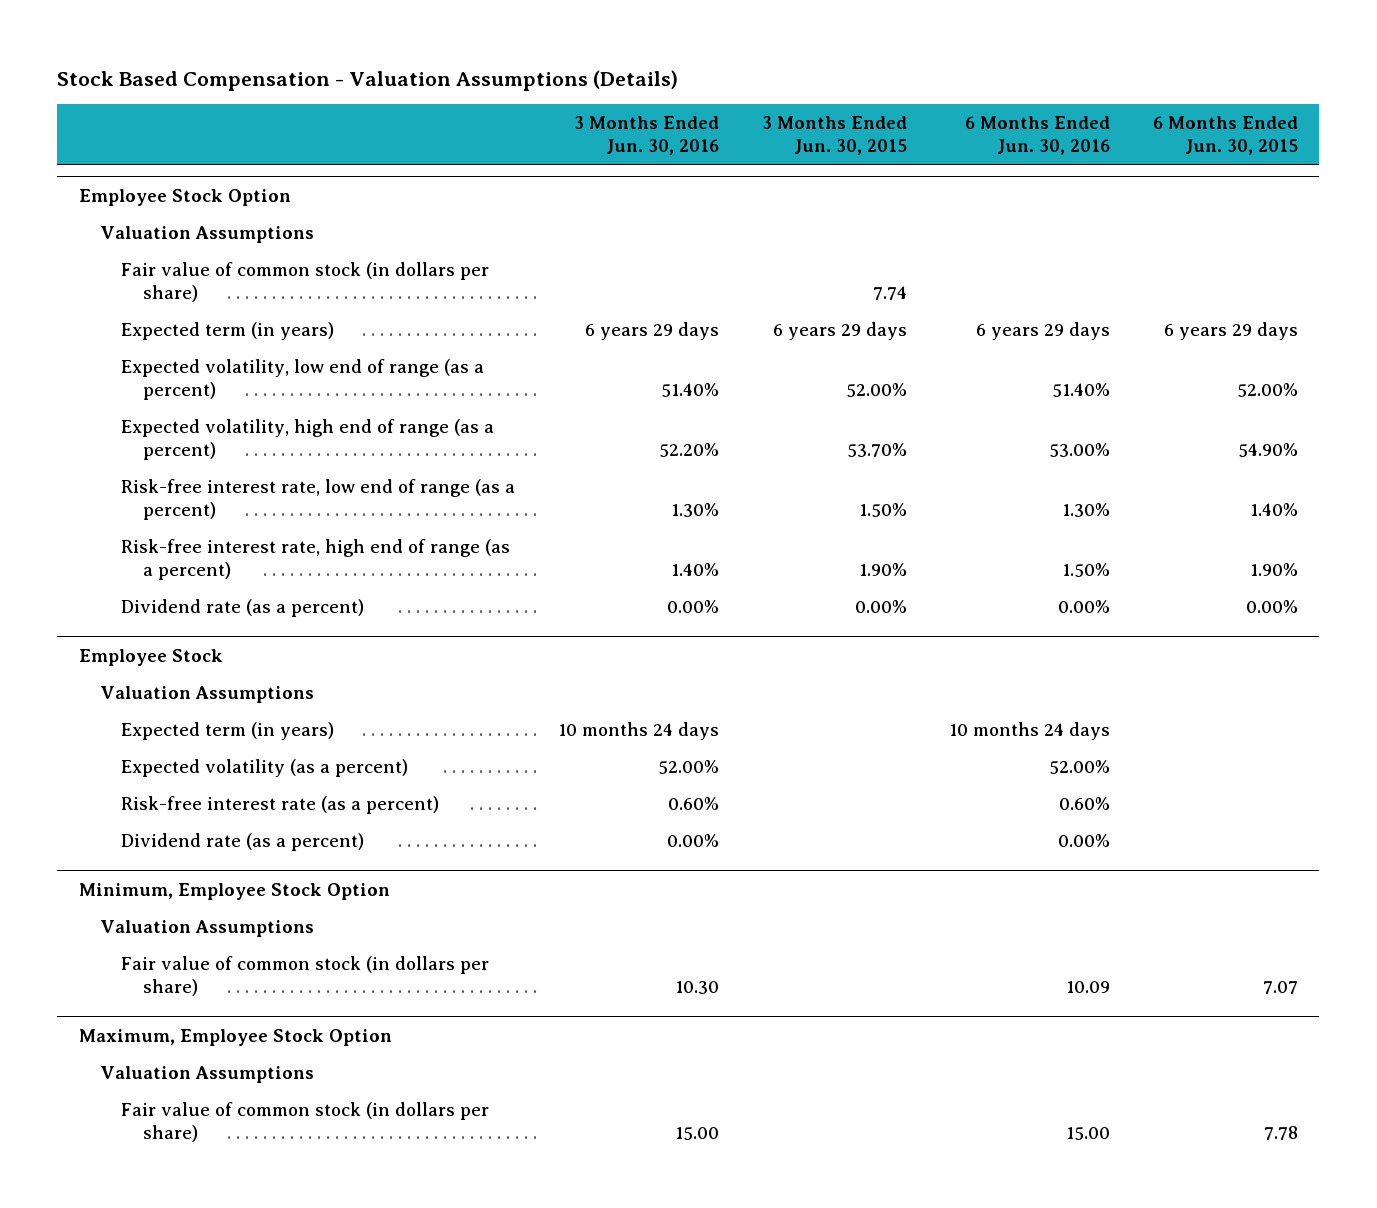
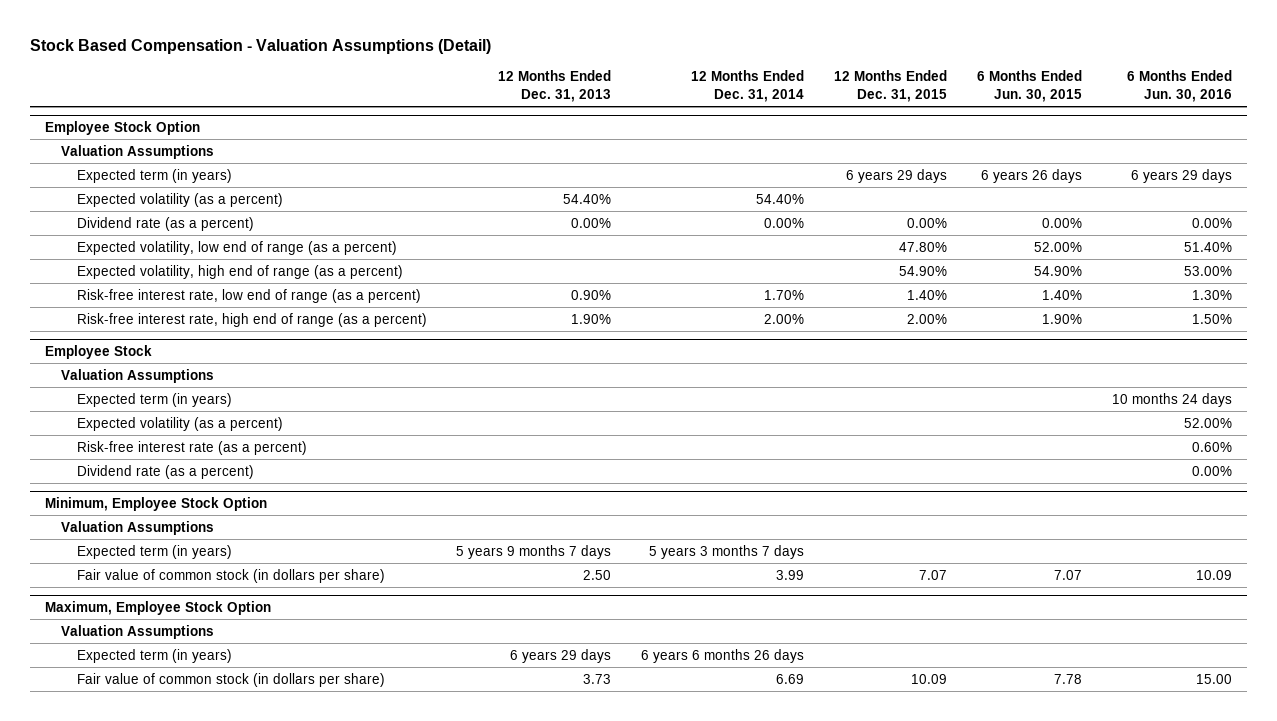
- Stock Based Compensation - Valuation Assumptions (Details)
+ Stock Based Compensation - Valuation Assumptions (Detail)
- | 3 Months Ended Jun. 30, 2016 | 3 Months Ended Jun. 30, 2015 | 6 Months Ended Jun. 30, 2016 | 6 Months Ended Jun. 30, 2015
+ | 12 Months Ended Dec. 31, 2013 | 12 Months Ended Dec. 31, 2014 | 12 Months Ended Dec. 31, 2015 | 6 Months Ended Jun. 30, 2015 | 6 Months Ended Jun. 30, 2016
@ Employee Stock Option
- Fair value of common stock (in dollars per share) | | 7.74 | |
- Expected term (in years) | 6 years 29 days | 6 years 29 days | 6 years 29 days | 6 years 29 days
+ Expected term (in years) | | | 6 years 29 days | 6 years 26 days | 6 years 29 days
+ Expected volatility (as a percent) | 54.40% | 54.40% | | |
moved up: Dividend rate (as a percent) | 0.00% | 0.00% | 0.00% | 0.00% | 0.00%
@ Minimum, Employee Stock Option
+ Expected term (in years) | 5 years 9 months 7 days | 5 years 3 months 7 days | | |
@ Maximum, Employee Stock Option
+ Expected term (in years) | 6 years 29 days | 6 years 6 months 26 days | | |

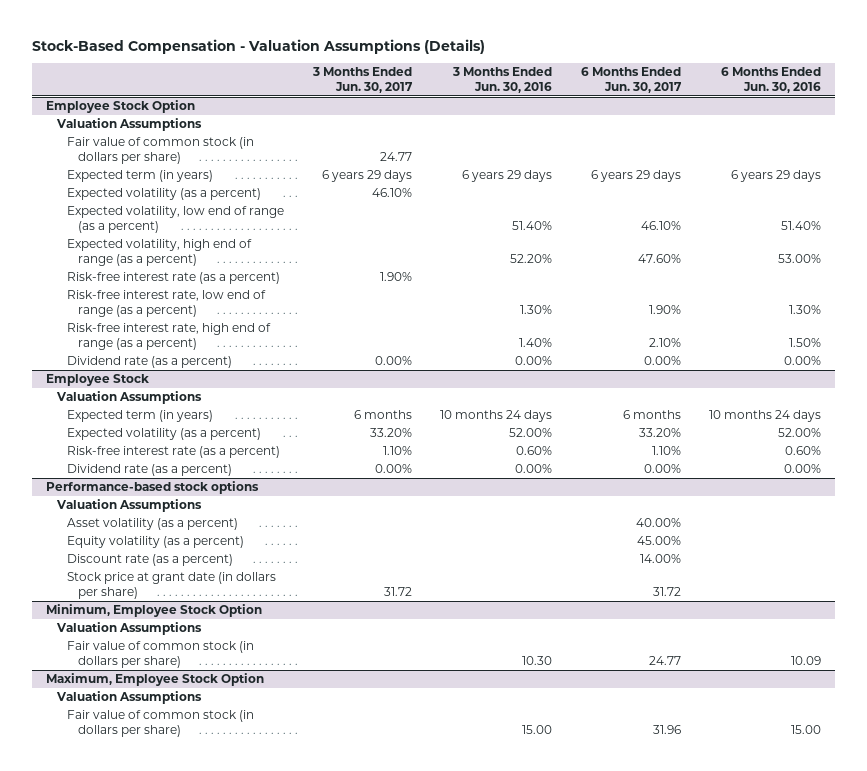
- Stock Based Compensation - Valuation Assumptions (Detail)
+ Stock-Based Compensation - Valuation Assumptions (Details)
- | 12 Months Ended Dec. 31, 2013 | 12 Months Ended Dec. 31, 2014 | 12 Months Ended Dec. 31, 2015 | 6 Months Ended Jun. 30, 2015 | 6 Months Ended Jun. 30, 2016
+ | 3 Months Ended Jun. 30, 2017 | 3 Months Ended Jun. 30, 2016 | 6 Months Ended Jun. 30, 2017 | 6 Months Ended Jun. 30, 2016
@ Employee Stock Option
+ Fair value of common stock (in dollars per share) | 24.77 | | |
+ Risk-free interest rate (as a percent) | 1.90% | | |
moved down: Dividend rate (as a percent) | 0.00% | 0.00% | 0.00% | 0.00%
+ Performance-based stock options
+ Valuation Assumptions
+ Asset volatility (as a percent) | | | 40.00% |
+ Equity volatility (as a percent) | | | 45.00% |
+ Discount rate (as a percent) | | | 14.00% |
+ Stock price at grant date (in dollars per share) | 31.72 | | 31.72 |
@ Minimum, Employee Stock Option
- Expected term (in years) | 5 years 9 months 7 days | 5 years 3 months 7 days | | |
@ Maximum, Employee Stock Option
- Expected term (in years) | 6 years 29 days | 6 years 6 months 26 days | | |

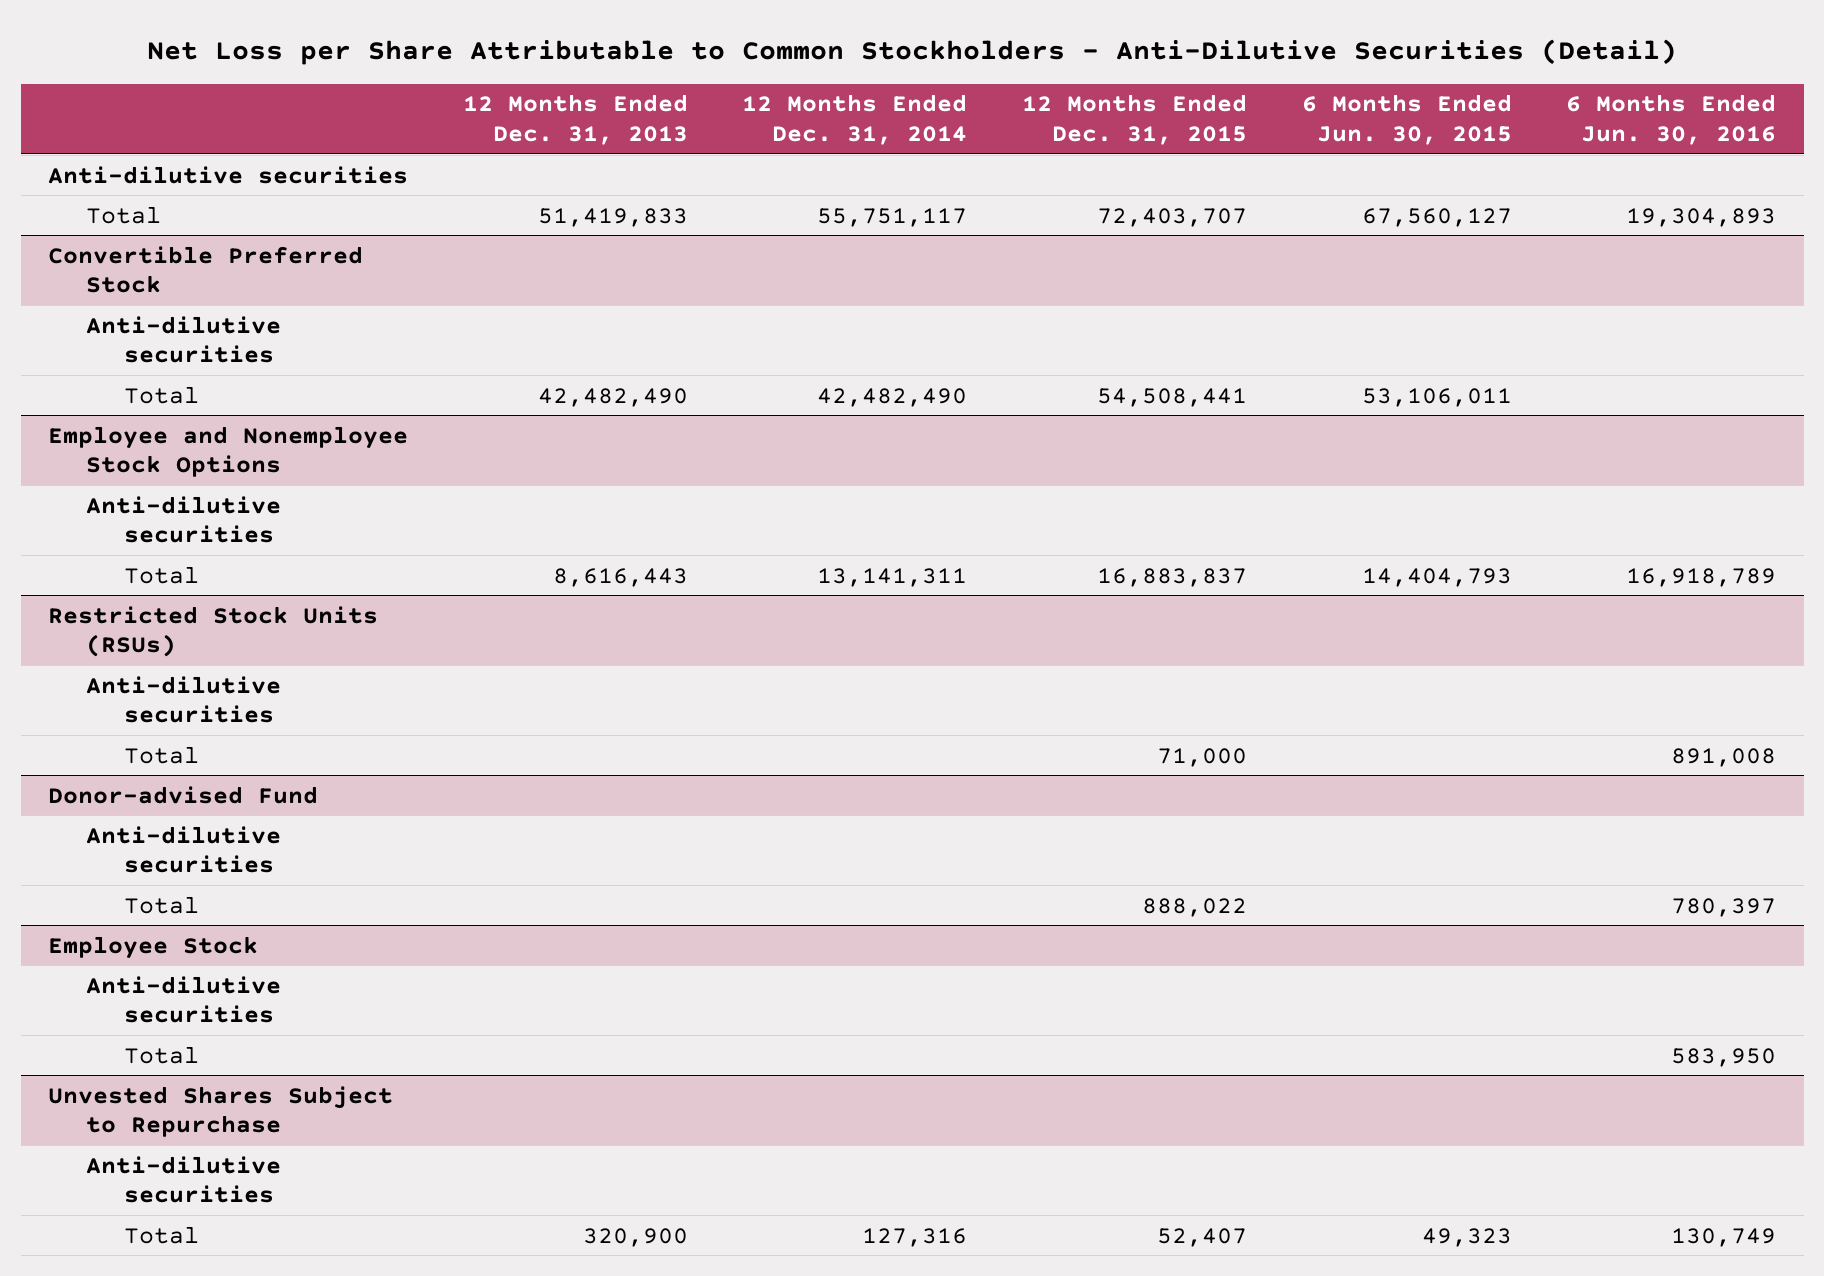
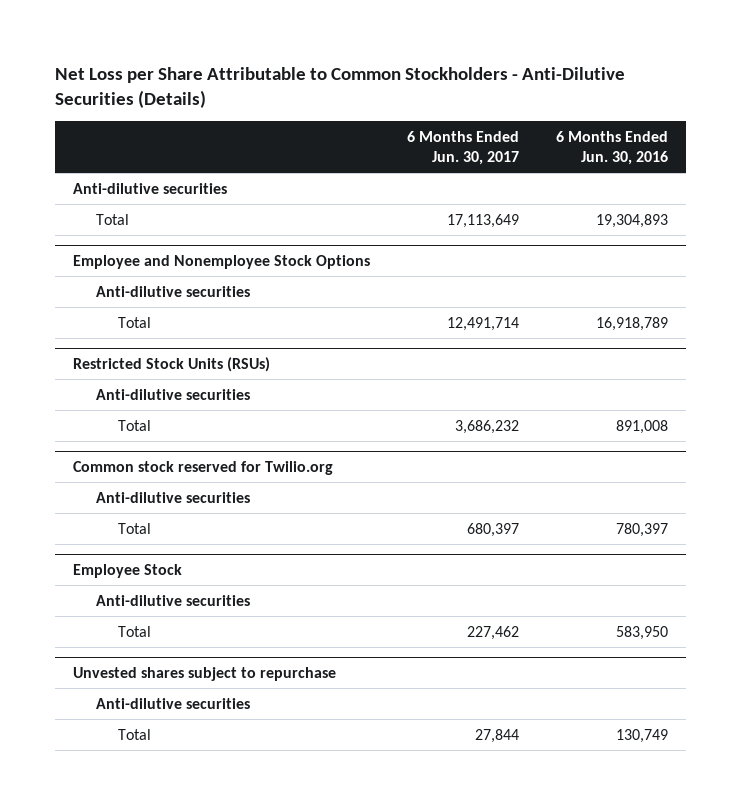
- Net Loss per Share Attributable to Common Stockholders - Anti-Dilutive Securities (Detail)
+ Net Loss per Share Attributable to Common Stockholders - Anti-Dilutive Securities (Details)
- | 12 Months Ended Dec. 31, 2013 | 12 Months Ended Dec. 31, 2014 | 12 Months Ended Dec. 31, 2015 | 6 Months Ended Jun. 30, 2015 | 6 Months Ended Jun. 30, 2016
+ | 6 Months Ended Jun. 30, 2017 | 6 Months Ended Jun. 30, 2016
- Convertible Preferred Stock
- Anti-dilutive securities
- Total | 42,482,490 | 42,482,490 | 54,508,441 | 53,106,011 |
- Donor-advised Fund
+ Common stock reserved for Twilio.org
- Unvested Shares Subject to Repurchase
+ Unvested shares subject to repurchase

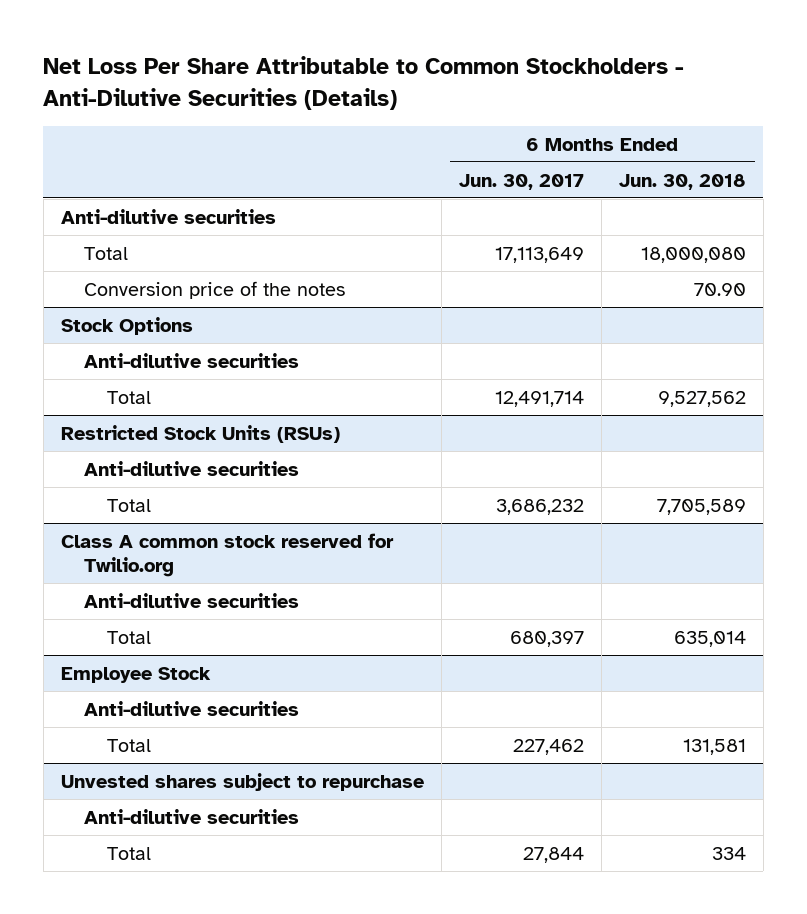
- Net Loss per Share Attributable to Common Stockholders - Anti-Dilutive Securities (Details)
+ Net Loss Per Share Attributable to Common Stockholders - Anti-Dilutive Securities (Details)
- | 6 Months Ended Jun. 30, 2017 | 6 Months Ended Jun. 30, 2016
+ | 6 Months Ended Jun. 30, 2017 | 6 Months Ended Jun. 30, 2018
- Employee and Nonemployee Stock Options
+ Conversion price of the notes | | 70.90
+ Stock Options
- Common stock reserved for Twilio.org
+ Class A common stock reserved for Twilio.org

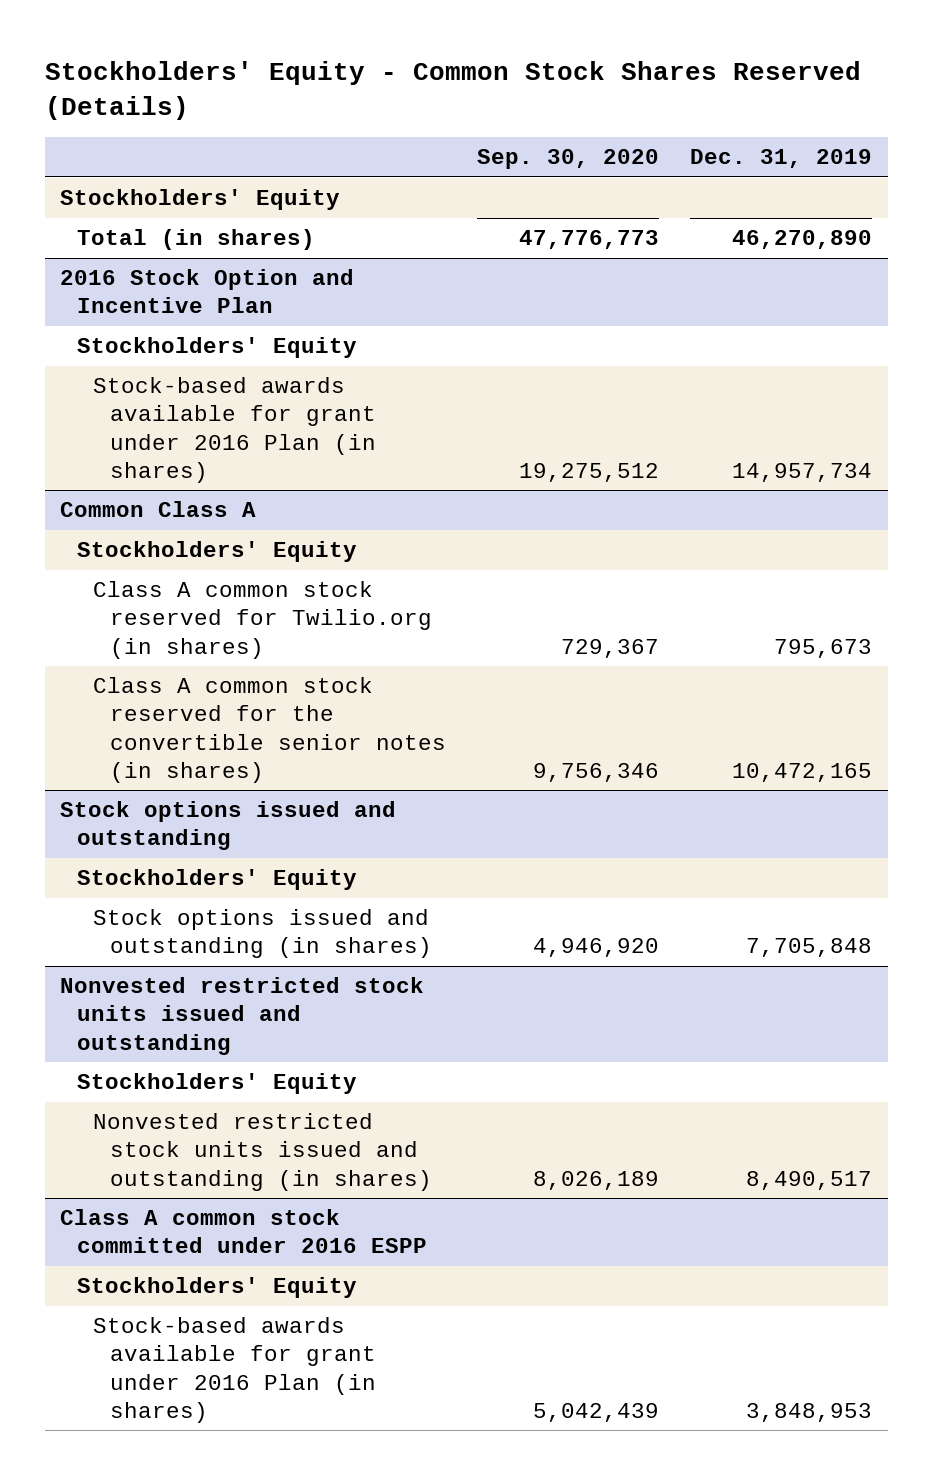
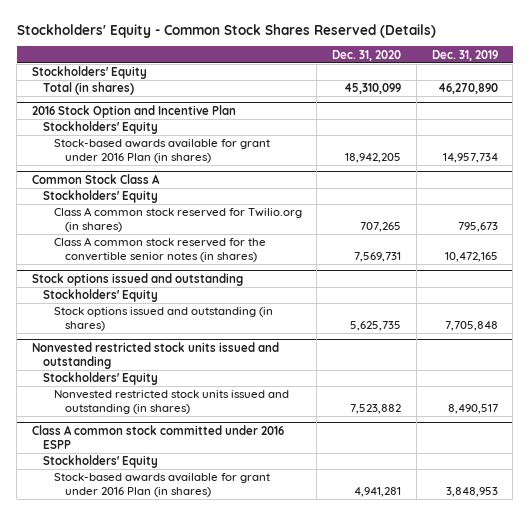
- | Sep. 30, 2020 | Dec. 31, 2019
+ | Dec. 31, 2020 | Dec. 31, 2019
- Common Class A
+ Common Stock Class A

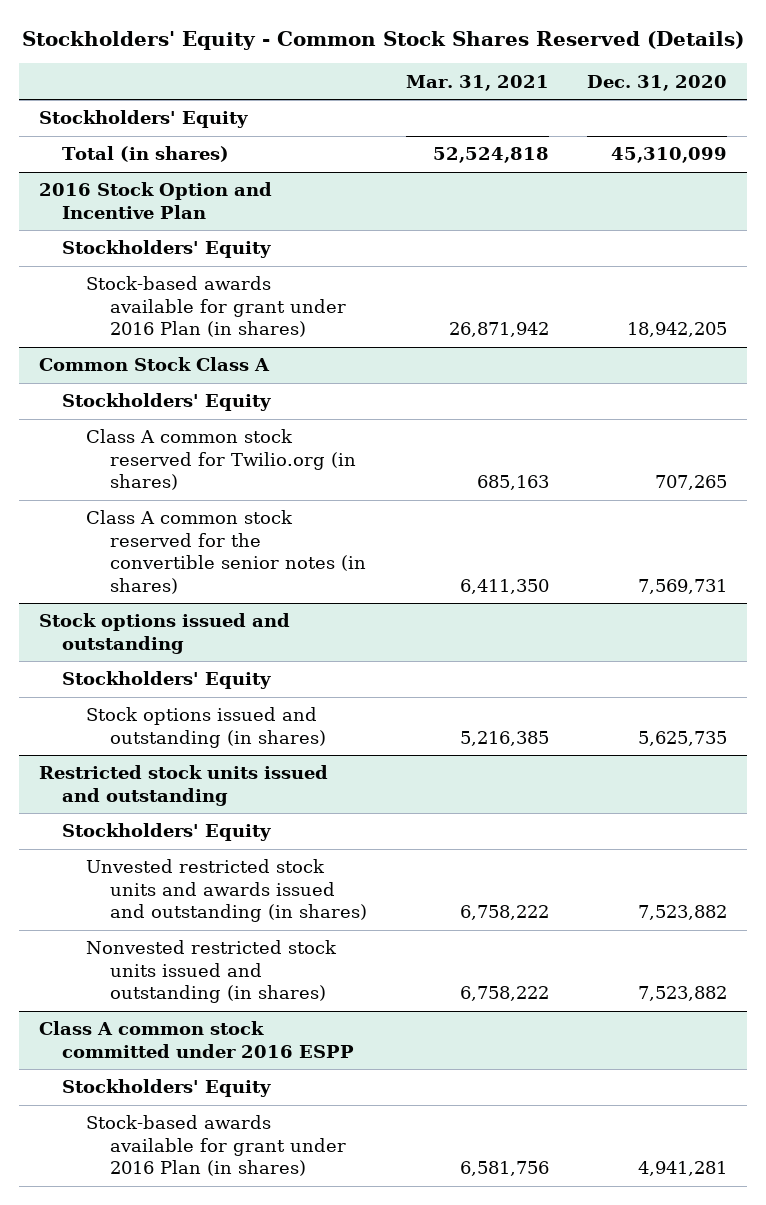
- | Dec. 31, 2020 | Dec. 31, 2019
+ | Mar. 31, 2021 | Dec. 31, 2020
- Nonvested restricted stock units issued and outstanding
+ Restricted stock units issued and outstanding
+ Unvested restricted stock units and awards issued and outstanding (in shares) | 6,758,222 | 7,523,882

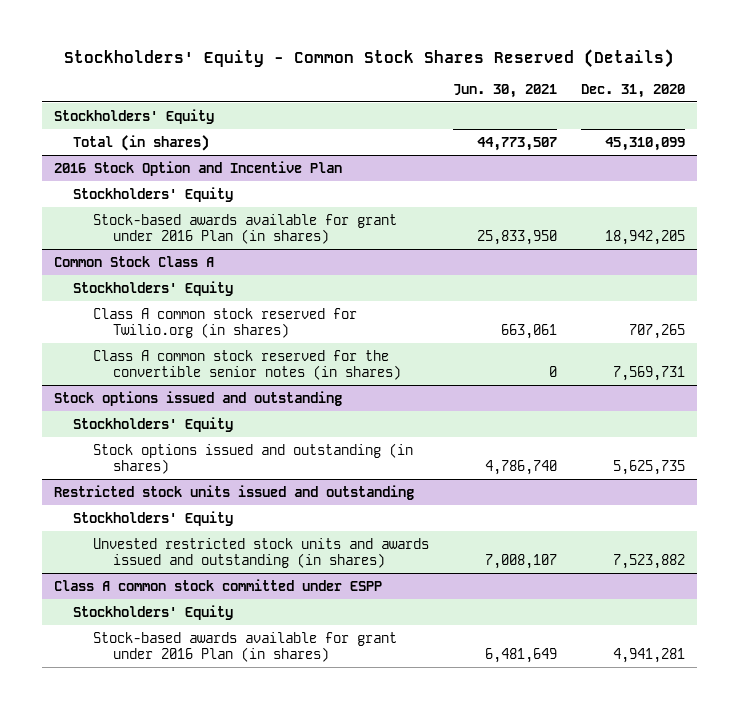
- | Mar. 31, 2021 | Dec. 31, 2020
+ | Jun. 30, 2021 | Dec. 31, 2020
@ Restricted stock units issued and outstanding
- Nonvested restricted stock units issued and outstanding (in shares) | 6,758,222 | 7,523,882
- Class A common stock committed under 2016 ESPP
+ Class A common stock committed under ESPP

